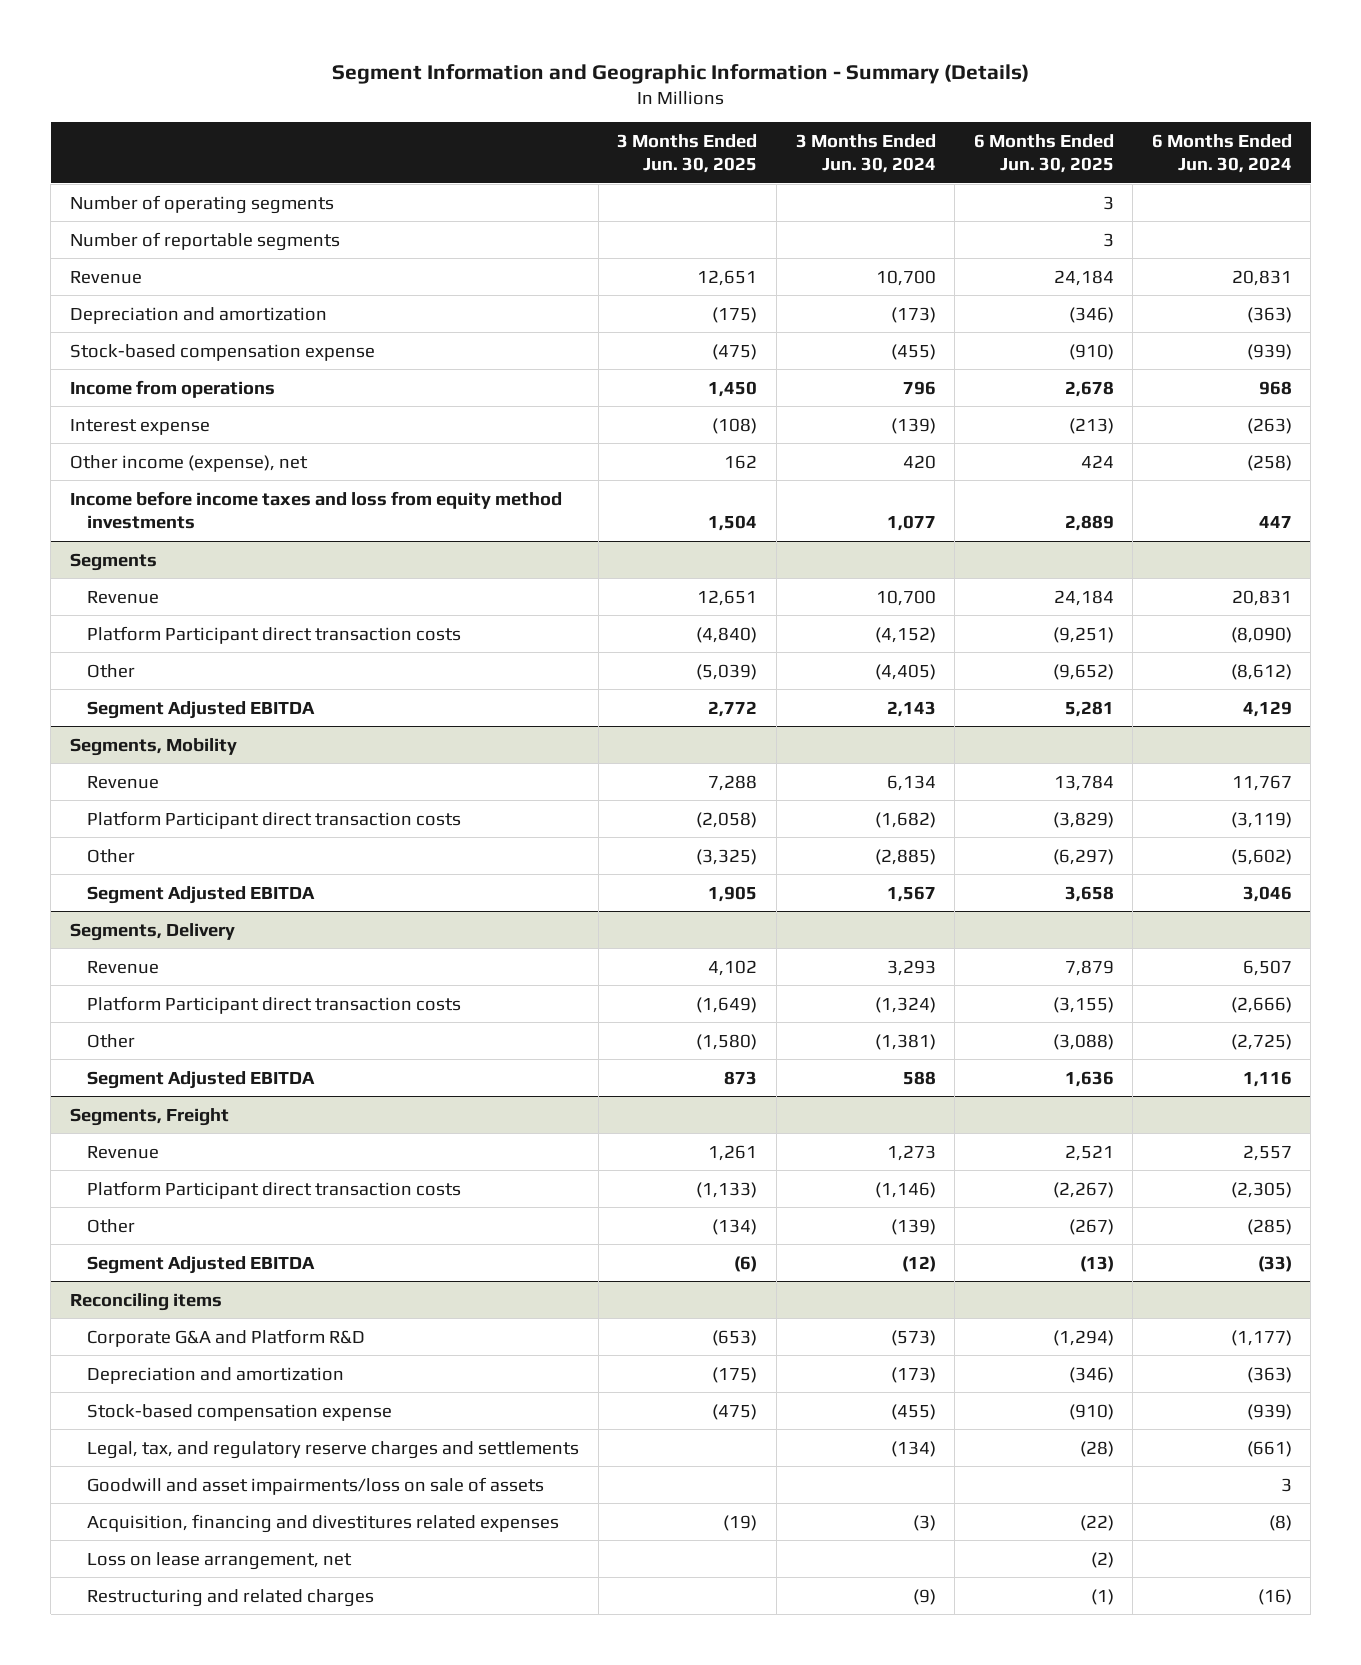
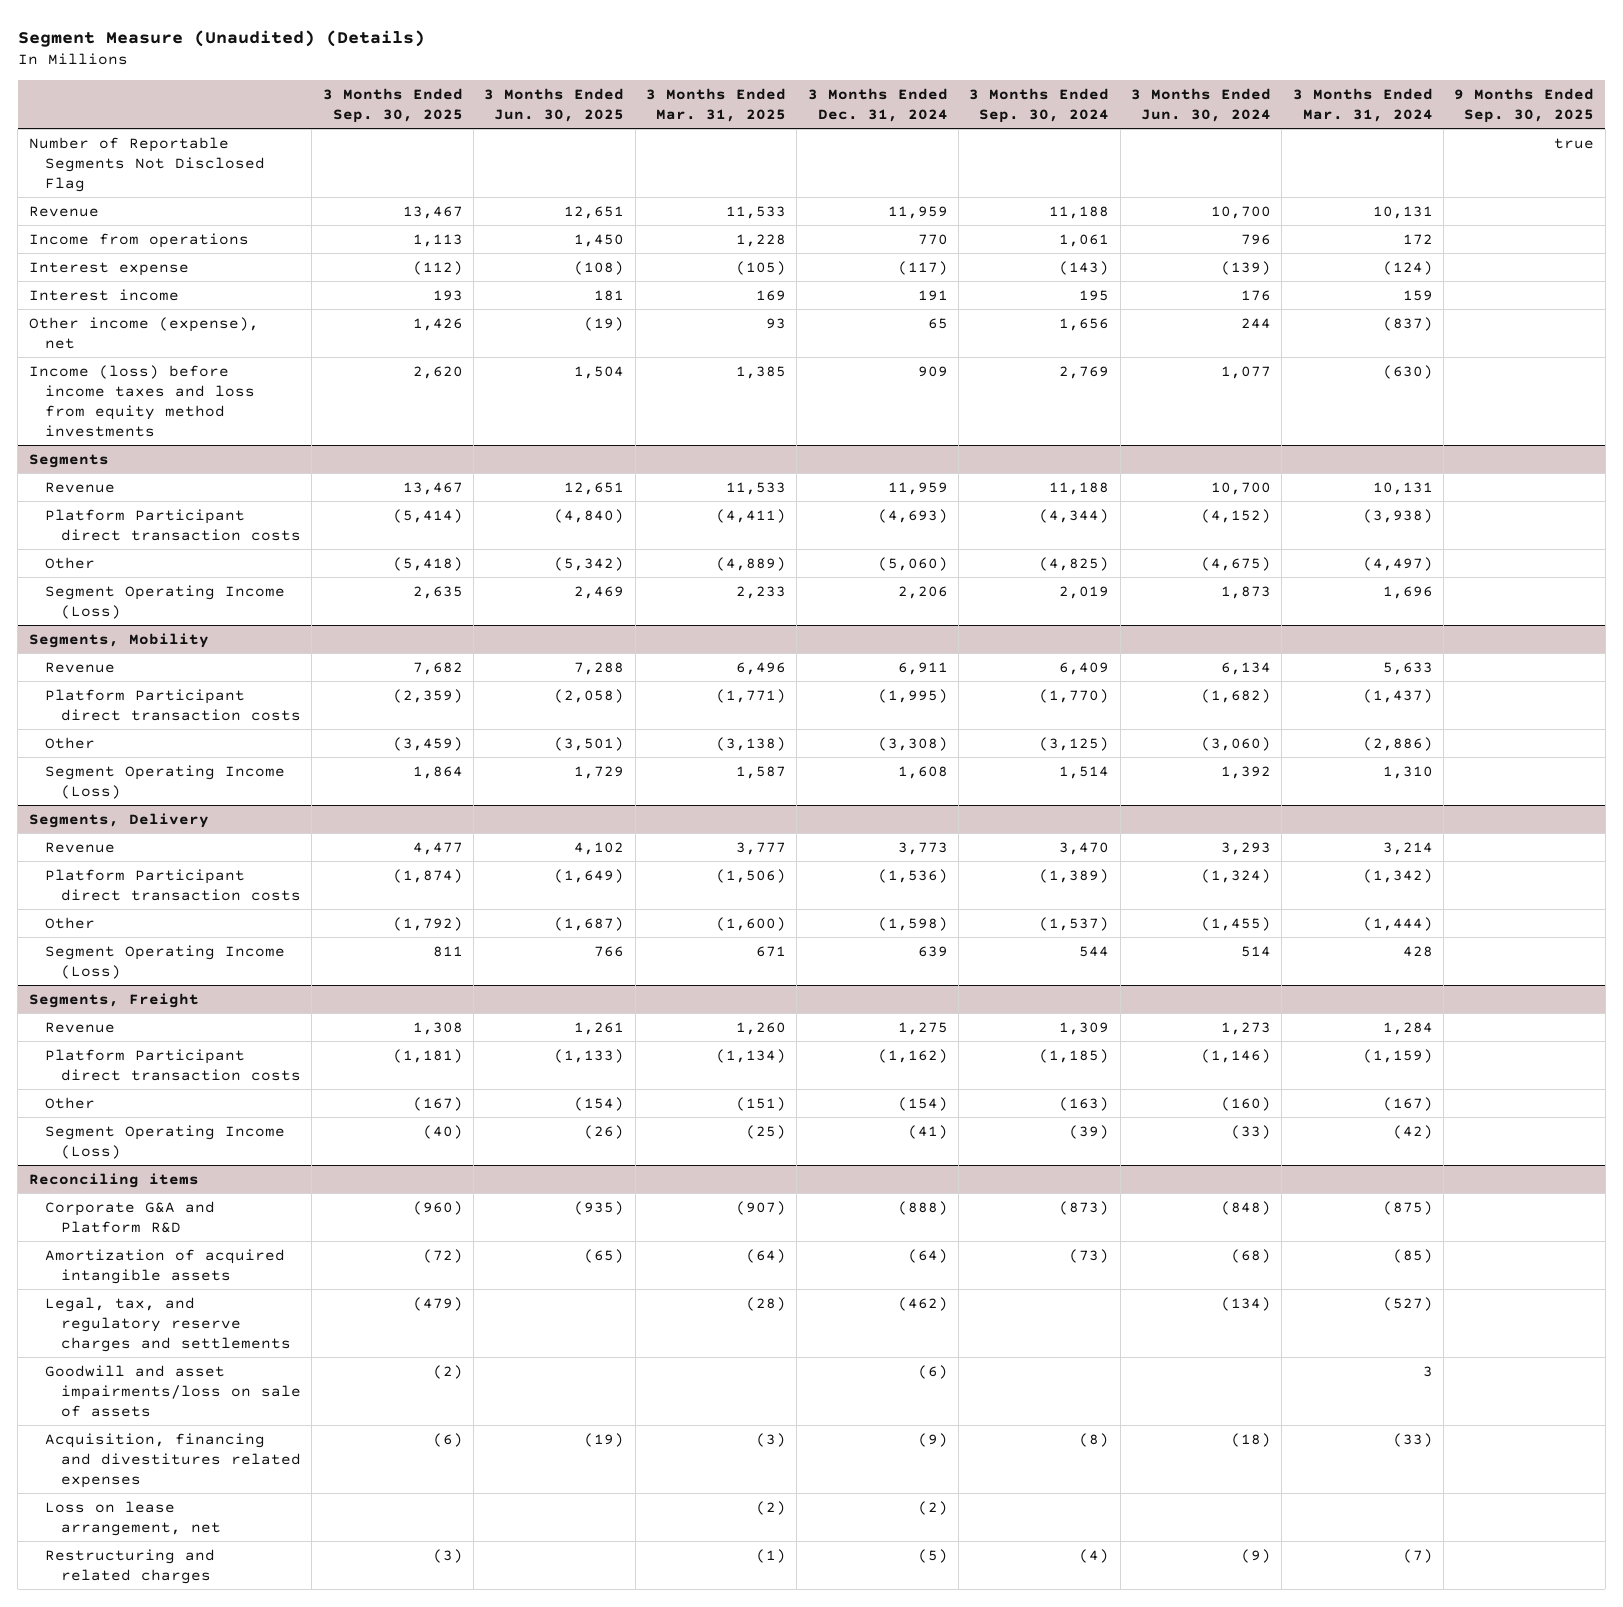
- Segment Information and Geographic Information - Summary (Details)
+ Segment Measure (Unaudited) (Details)
- | 3 Months Ended Jun. 30, 2025 | 3 Months Ended Jun. 30, 2024 | 6 Months Ended Jun. 30, 2025 | 6 Months Ended Jun. 30, 2024
+ | 3 Months Ended Sep. 30, 2025 | 3 Months Ended Jun. 30, 2025 | 3 Months Ended Mar. 31, 2025 | 3 Months Ended Dec. 31, 2024 | 3 Months Ended Sep. 30, 2024 | 3 Months Ended Jun. 30, 2024 | 3 Months Ended Mar. 31, 2024 | 9 Months Ended Sep. 30, 2025
- Number of operating segments | | | 3 |
- Number of reportable segments | | | 3 |
+ Number of Reportable Segments Not Disclosed Flag | | | | | | | | true
- Depreciation and amortization | (175) | (173) | (346) | (363)
- Stock-based compensation expense | (475) | (455) | (910) | (939)
- Other income (expense), net | 162 | 420 | 424 | (258)
- Income before income taxes and loss from equity method investments | 1,504 | 1,077 | 2,889 | 447
+ Interest income | 193 | 181 | 169 | 191 | 195 | 176 | 159 |
+ Other income (expense), net | 1,426 | (19) | 93 | 65 | 1,656 | 244 | (837) |
+ Income (loss) before income taxes and loss from equity method investments | 2,620 | 1,504 | 1,385 | 909 | 2,769 | 1,077 | (630) |
@ Segments
- Other | (5,039) | (4,405) | (9,652) | (8,612)
- Segment Adjusted EBITDA | 2,772 | 2,143 | 5,281 | 4,129
+ Other | (5,418) | (5,342) | (4,889) | (5,060) | (4,825) | (4,675) | (4,497) |
+ Segment Operating Income (Loss) | 2,635 | 2,469 | 2,233 | 2,206 | 2,019 | 1,873 | 1,696 |
@ Segments, Mobility
- Other | (3,325) | (2,885) | (6,297) | (5,602)
- Segment Adjusted EBITDA | 1,905 | 1,567 | 3,658 | 3,046
+ Other | (3,459) | (3,501) | (3,138) | (3,308) | (3,125) | (3,060) | (2,886) |
+ Segment Operating Income (Loss) | 1,864 | 1,729 | 1,587 | 1,608 | 1,514 | 1,392 | 1,310 |
@ Segments, Delivery
- Other | (1,580) | (1,381) | (3,088) | (2,725)
- Segment Adjusted EBITDA | 873 | 588 | 1,636 | 1,116
+ Other | (1,792) | (1,687) | (1,600) | (1,598) | (1,537) | (1,455) | (1,444) |
+ Segment Operating Income (Loss) | 811 | 766 | 671 | 639 | 544 | 514 | 428 |
@ Segments, Freight
- Other | (134) | (139) | (267) | (285)
- Segment Adjusted EBITDA | (6) | (12) | (13) | (33)
+ Other | (167) | (154) | (151) | (154) | (163) | (160) | (167) |
+ Segment Operating Income (Loss) | (40) | (26) | (25) | (41) | (39) | (33) | (42) |
@ Reconciling items
- Corporate G&A and Platform R&D | (653) | (573) | (1,294) | (1,177)
- Depreciation and amortization | (175) | (173) | (346) | (363)
- Stock-based compensation expense | (475) | (455) | (910) | (939)
+ Corporate G&A and Platform R&D | (960) | (935) | (907) | (888) | (873) | (848) | (875) |
+ Amortization of acquired intangible assets | (72) | (65) | (64) | (64) | (73) | (68) | (85) |
- Acquisition, financing and divestitures related expenses | (19) | (3) | (22) | (8)
+ Acquisition, financing and divestitures related expenses | (6) | (19) | (3) | (9) | (8) | (18) | (33) |

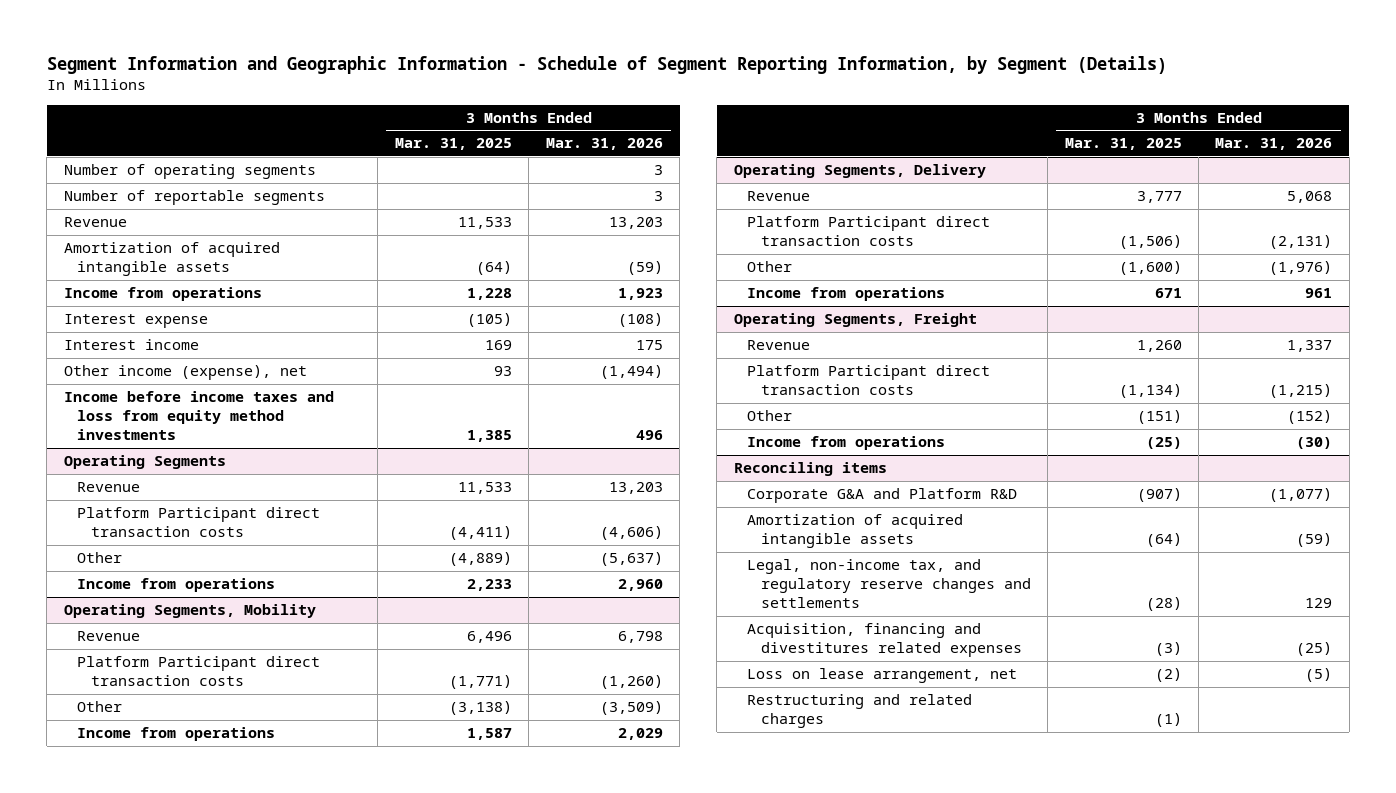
- Segment Measure (Unaudited) (Details)
+ Segment Information and Geographic Information - Schedule of Segment Reporting Information, by Segment (Details)
- | 3 Months Ended Sep. 30, 2025 | 3 Months Ended Jun. 30, 2025 | 3 Months Ended Mar. 31, 2025 | 3 Months Ended Dec. 31, 2024 | 3 Months Ended Sep. 30, 2024 | 3 Months Ended Jun. 30, 2024 | 3 Months Ended Mar. 31, 2024 | 9 Months Ended Sep. 30, 2025
+ | 3 Months Ended Mar. 31, 2025 | 3 Months Ended Mar. 31, 2026
- Number of Reportable Segments Not Disclosed Flag | | | | | | | | true
+ Number of operating segments | | 3
+ Number of reportable segments | | 3
+ Amortization of acquired intangible assets | (64) | (59)
- Income (loss) before income taxes and loss from equity method investments | 2,620 | 1,504 | 1,385 | 909 | 2,769 | 1,077 | (630) |
- Segments
+ Income before income taxes and loss from equity method investments | 1,385 | 496
+ Operating Segments
- Segment Operating Income (Loss) | 2,635 | 2,469 | 2,233 | 2,206 | 2,019 | 1,873 | 1,696 |
- Segments, Mobility
+ Income from operations | 2,233 | 2,960
+ Operating Segments, Mobility
- Segment Operating Income (Loss) | 1,864 | 1,729 | 1,587 | 1,608 | 1,514 | 1,392 | 1,310 |
- Segments, Delivery
+ Income from operations | 1,587 | 2,029
+ Operating Segments, Delivery
- Segment Operating Income (Loss) | 811 | 766 | 671 | 639 | 544 | 514 | 428 |
- Segments, Freight
+ Income from operations | 671 | 961
+ Operating Segments, Freight
- Segment Operating Income (Loss) | (40) | (26) | (25) | (41) | (39) | (33) | (42) |
+ Income from operations | (25) | (30)
@ Reconciling items
- Legal, tax, and regulatory reserve charges and settlements | (479) | | (28) | (462) | | (134) | (527) |
- Goodwill and asset impairments/loss on sale of assets | (2) | | | (6) | | | 3 |
+ Legal, non-income tax, and regulatory reserve changes and settlements | (28) | 129

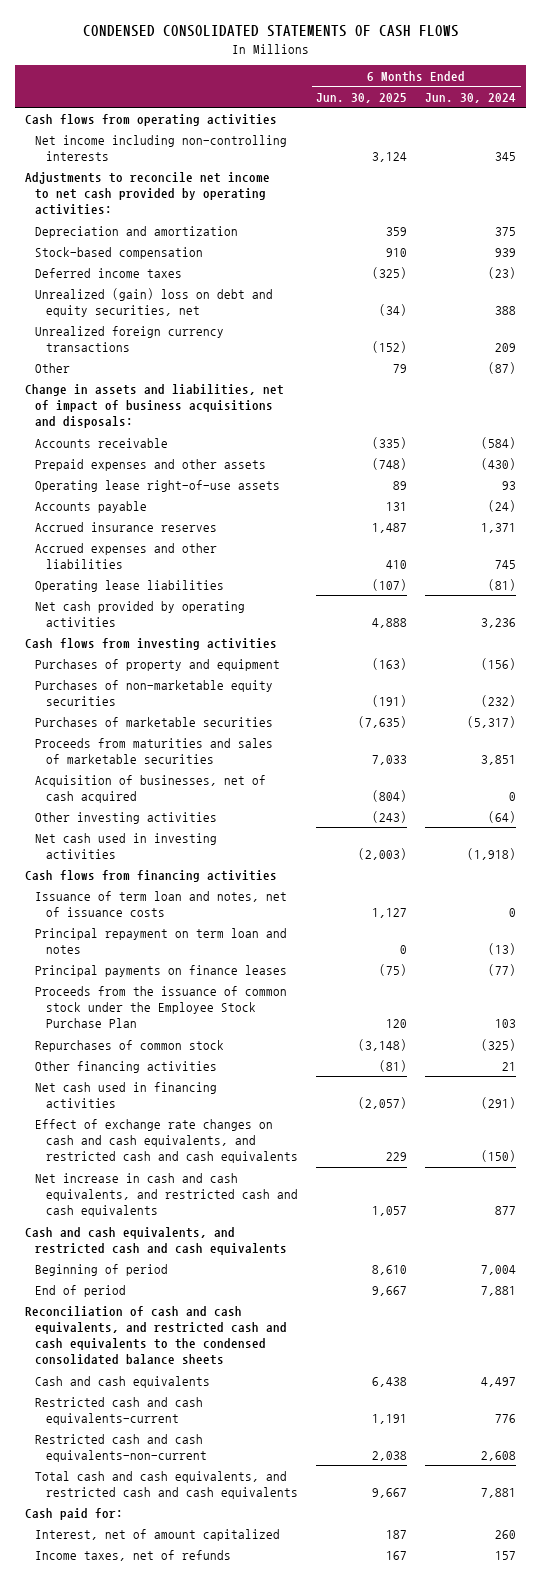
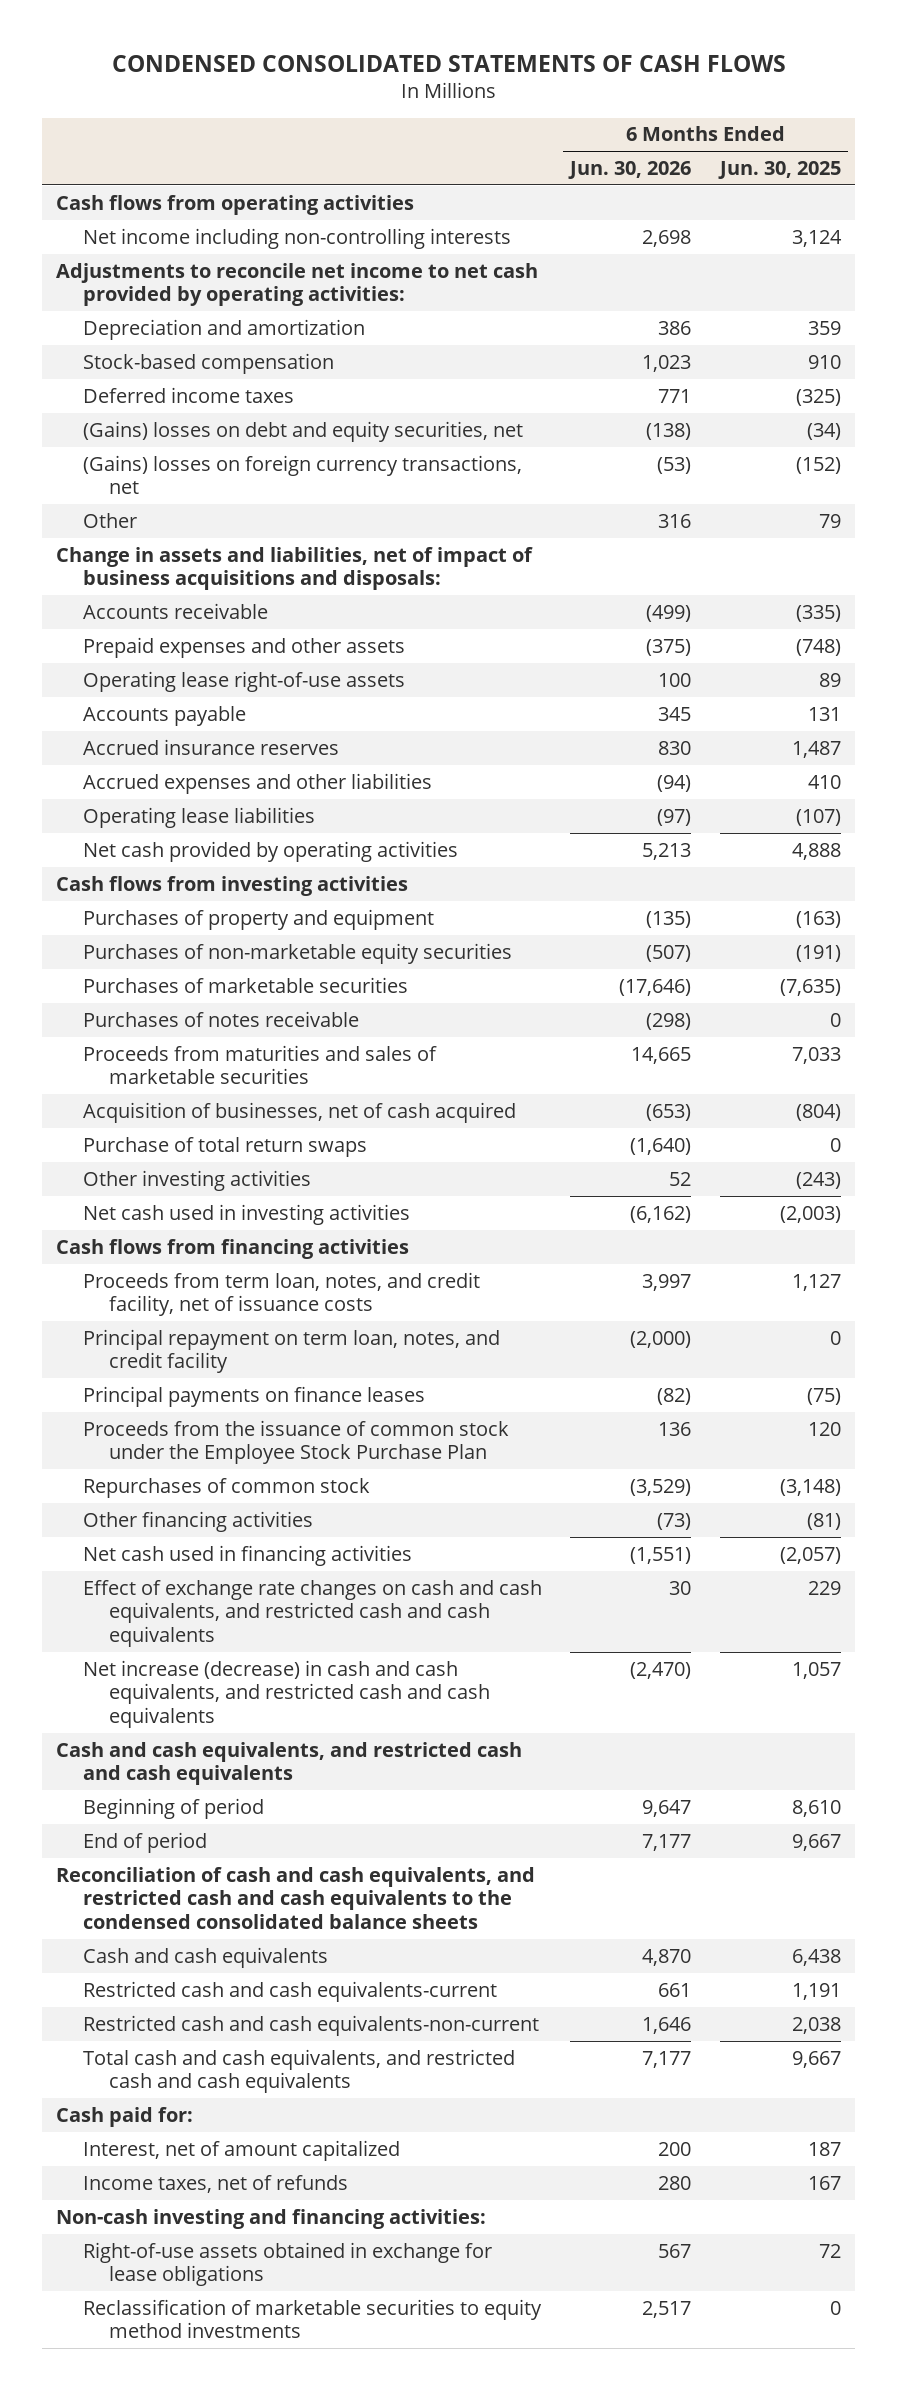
- | 6 Months Ended Jun. 30, 2025 | 6 Months Ended Jun. 30, 2024
+ | 6 Months Ended Jun. 30, 2026 | 6 Months Ended Jun. 30, 2025
- Unrealized (gain) loss on debt and equity securities, net | (34) | 388
- Unrealized foreign currency transactions | (152) | 209
+ (Gains) losses on debt and equity securities, net | (138) | (34)
+ (Gains) losses on foreign currency transactions, net | (53) | (152)
+ Purchases of notes receivable | (298) | 0
+ Purchase of total return swaps | (1,640) | 0
- Issuance of term loan and notes, net of issuance costs | 1,127 | 0
- Principal repayment on term loan and notes | 0 | (13)
+ Proceeds from term loan, notes, and credit facility, net of issuance costs | 3,997 | 1,127
+ Principal repayment on term loan, notes, and credit facility | (2,000) | 0
- Net increase in cash and cash equivalents, and restricted cash and cash equivalents | 1,057 | 877
+ Net increase (decrease) in cash and cash equivalents, and restricted cash and cash equivalents | (2,470) | 1,057
+ Non-cash investing and financing activities:
+ Right-of-use assets obtained in exchange for lease obligations | 567 | 72
+ Reclassification of marketable securities to equity method investments | 2,517 | 0

